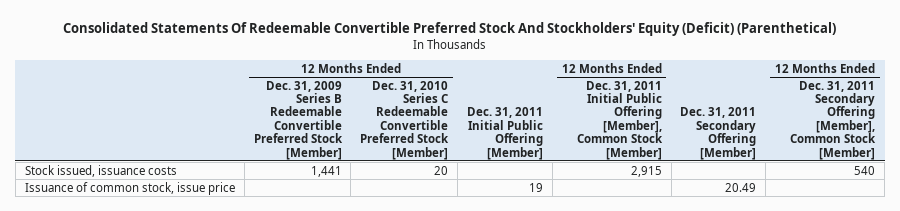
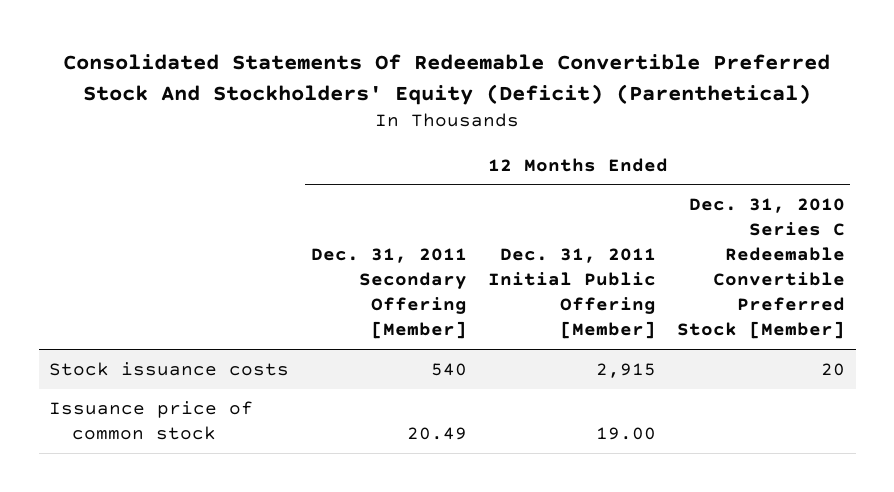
- | 12 Months Ended Dec. 31, 2009 Series B Redeemable Convertible Preferred Stock [Member] | 12 Months Ended Dec. 31, 2010 Series C Redeemable Convertible Preferred Stock [Member] | Dec. 31, 2011 Initial Public Offering [Member] | 12 Months Ended Dec. 31, 2011 Initial Public Offering [Member], Common Stock [Member] | Dec. 31, 2011 Secondary Offering [Member] | 12 Months Ended Dec. 31, 2011 Secondary Offering [Member], Common Stock [Member]
+ | 12 Months Ended Dec. 31, 2011 Secondary Offering [Member] | 12 Months Ended Dec. 31, 2011 Initial Public Offering [Member] | 12 Months Ended Dec. 31, 2010 Series C Redeemable Convertible Preferred Stock [Member]
- Stock issued, issuance costs | 1,441 | 20 | | 2,915 | | 540
- Issuance of common stock, issue price | | | 19 | | 20.49 |
+ Stock issuance costs | 540 | 2,915 | 20
+ Issuance price of common stock | 20.49 | 19.00 |

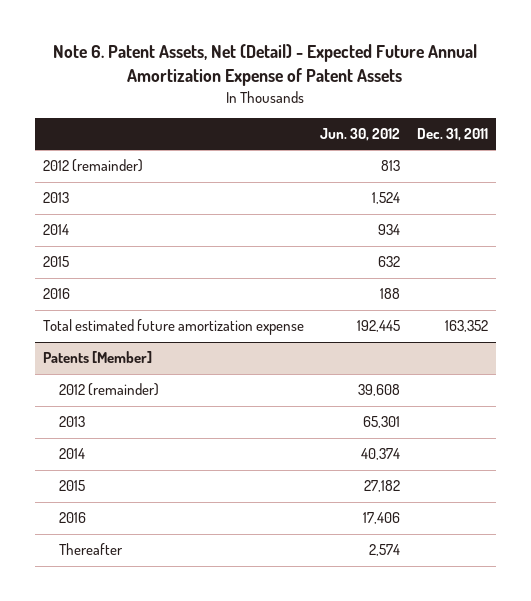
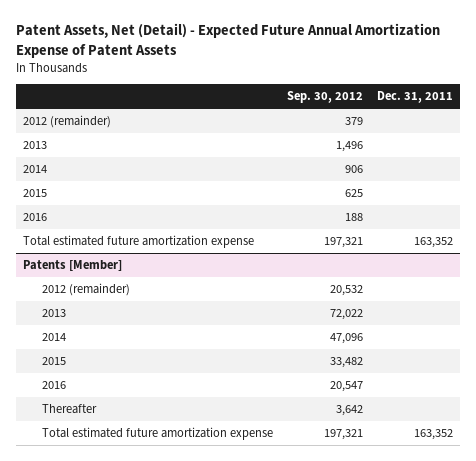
- Note 6. Patent Assets, Net (Detail) - Expected Future Annual Amortization Expense of Patent Assets
+ Patent Assets, Net (Detail) - Expected Future Annual Amortization Expense of Patent Assets
- | Jun. 30, 2012 | Dec. 31, 2011
+ | Sep. 30, 2012 | Dec. 31, 2011
@ Patents [Member]
+ Total estimated future amortization expense | 197,321 | 163,352

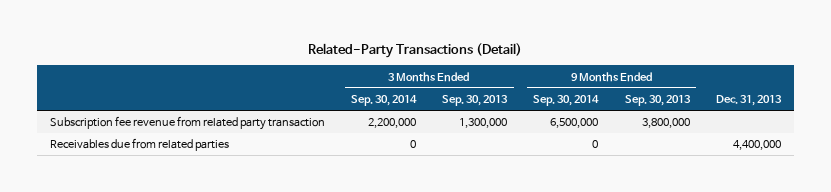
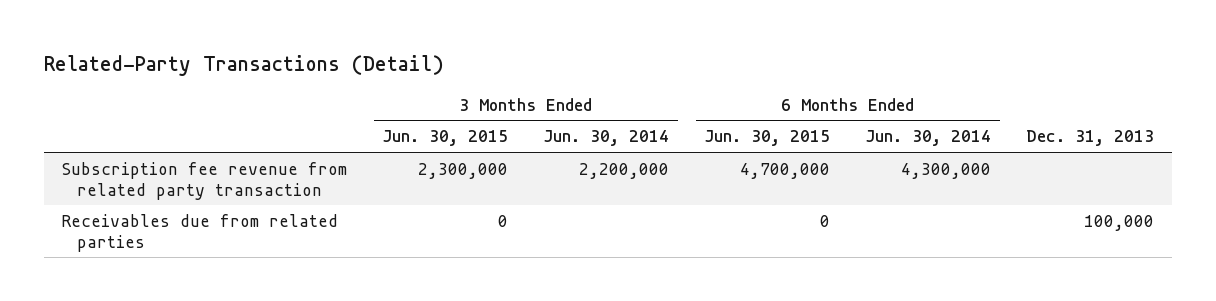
- | 3 Months Ended Sep. 30, 2014 | 3 Months Ended Sep. 30, 2013 | 9 Months Ended Sep. 30, 2014 | 9 Months Ended Sep. 30, 2013 | Dec. 31, 2013
+ | 3 Months Ended Jun. 30, 2015 | 3 Months Ended Jun. 30, 2014 | 6 Months Ended Jun. 30, 2015 | 6 Months Ended Jun. 30, 2014 | Dec. 31, 2013
- Receivables due from related parties | 0 | | 0 | | 4,400,000
+ Receivables due from related parties | 0 | | 0 | | 100,000

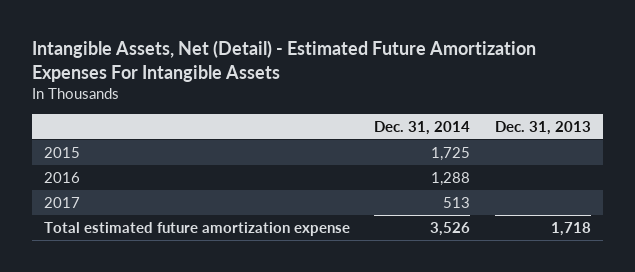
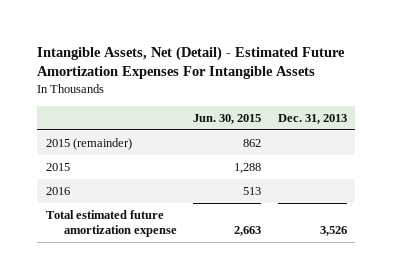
- | Dec. 31, 2014 | Dec. 31, 2013
+ | Jun. 30, 2015 | Dec. 31, 2013
+ 2015 (remainder) | 862 |
- 2017 | 513 |
- Total estimated future amortization expense | 3,526 | 1,718
+ Total estimated future amortization expense | 2,663 | 3,526

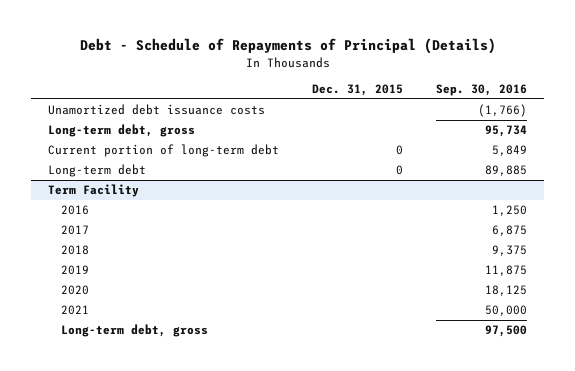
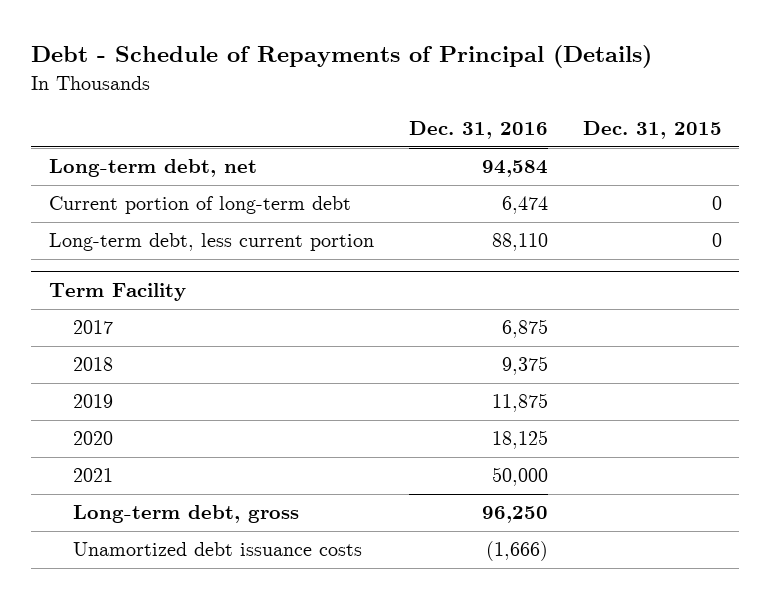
- | Dec. 31, 2015 | Sep. 30, 2016
+ | Dec. 31, 2016 | Dec. 31, 2015
- Unamortized debt issuance costs | | (1,766)
- Long-term debt, gross | | 95,734
+ Long-term debt, net | 94,584 |
- Long-term debt | 0 | 89,885
+ Long-term debt, less current portion | 88,110 | 0
@ Term Facility
- 2016 | | 1,250
+ Unamortized debt issuance costs | (1,666) |

